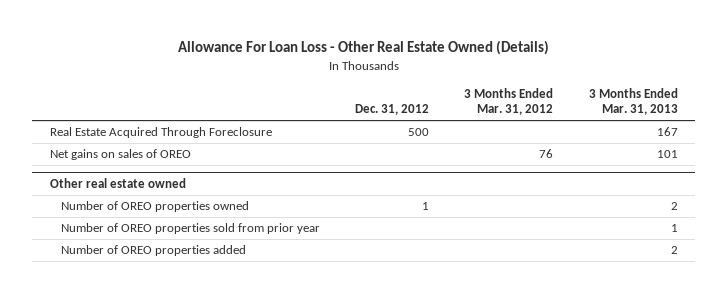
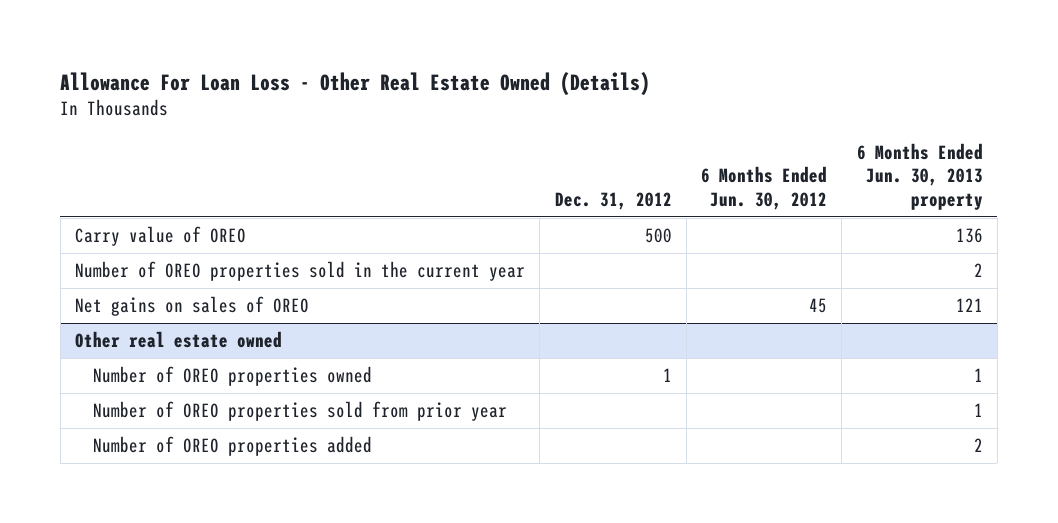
- | Dec. 31, 2012 | 3 Months Ended Mar. 31, 2012 | 3 Months Ended Mar. 31, 2013
+ | Dec. 31, 2012 | 6 Months Ended Jun. 30, 2012 | 6 Months Ended Jun. 30, 2013 property
- Real Estate Acquired Through Foreclosure | 500 | | 167
+ Carry value of OREO | 500 | | 136
+ Number of OREO properties sold in the current year | | | 2

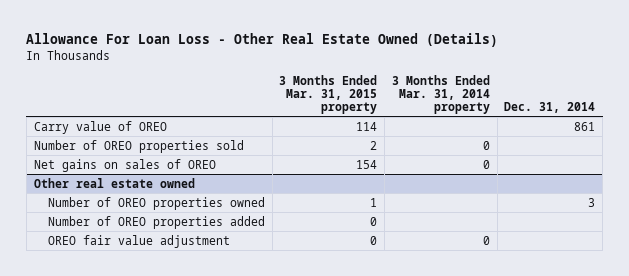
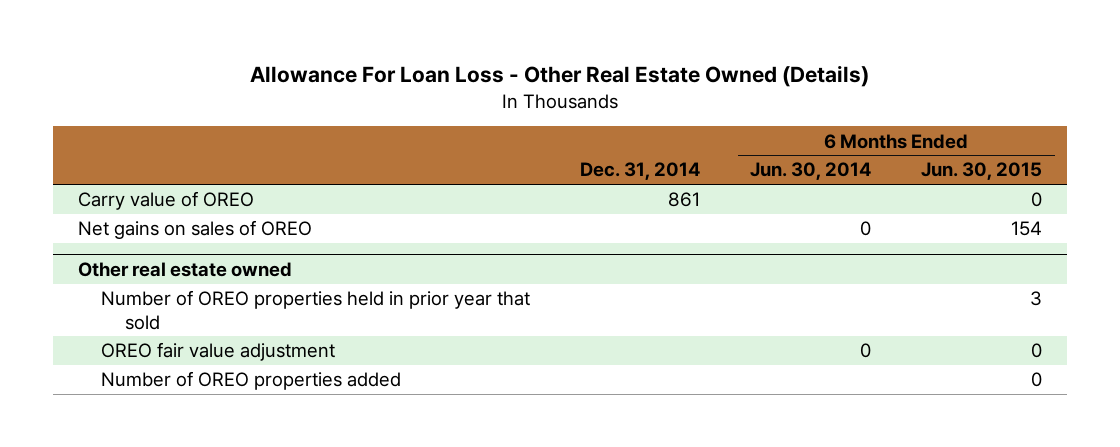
- | 3 Months Ended Mar. 31, 2015 property | 3 Months Ended Mar. 31, 2014 property | Dec. 31, 2014
+ | Dec. 31, 2014 | 6 Months Ended Jun. 30, 2014 | 6 Months Ended Jun. 30, 2015
- Number of OREO properties sold | 2 | 0 |
@ Other real estate owned
- Number of OREO properties owned | 1 | | 3
+ Number of OREO properties held in prior year that sold | | | 3
moved down: Number of OREO properties added | | | 0

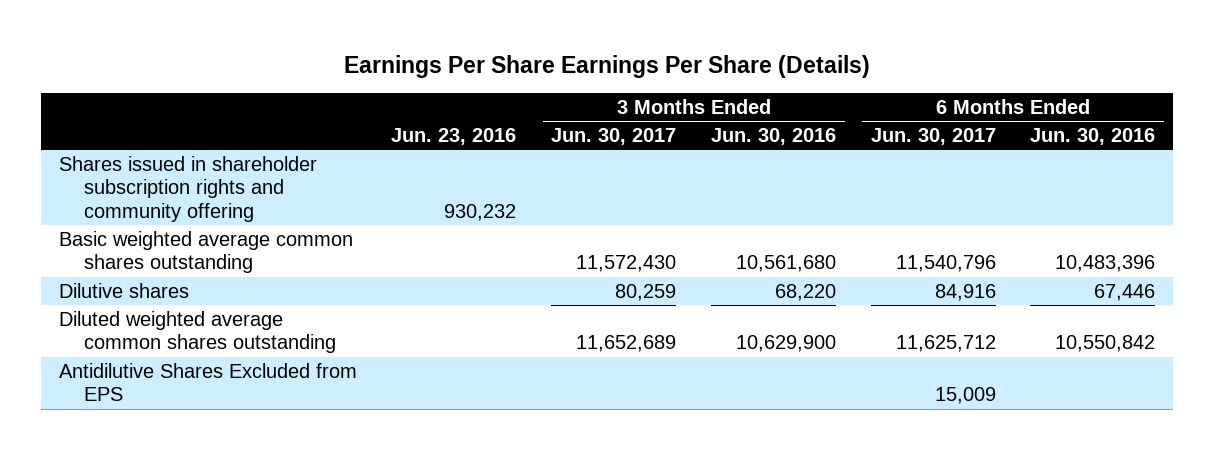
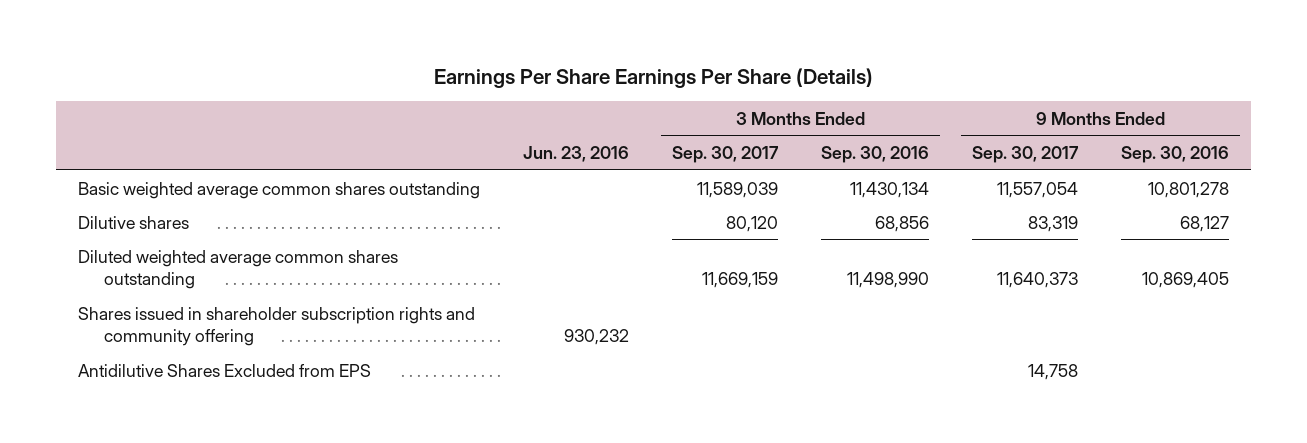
- | Jun. 23, 2016 | 3 Months Ended Jun. 30, 2017 | 3 Months Ended Jun. 30, 2016 | 6 Months Ended Jun. 30, 2017 | 6 Months Ended Jun. 30, 2016
+ | Jun. 23, 2016 | 3 Months Ended Sep. 30, 2017 | 3 Months Ended Sep. 30, 2016 | 9 Months Ended Sep. 30, 2017 | 9 Months Ended Sep. 30, 2016
moved down: Shares issued in shareholder subscription rights and community offering | 930,232 | | | |

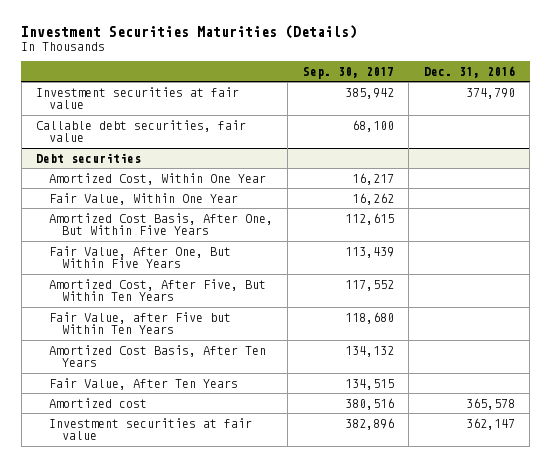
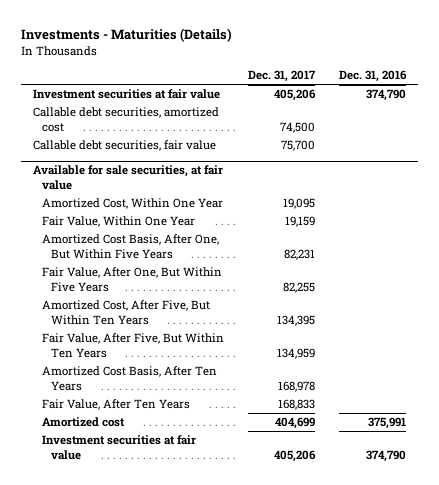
- Investment Securities Maturities (Details)
+ Investments - Maturities (Details)
- | Sep. 30, 2017 | Dec. 31, 2016
+ | Dec. 31, 2017 | Dec. 31, 2016
+ Callable debt securities, amortized cost | 74,500 |
- Debt securities
- Amortized Cost, Within One Year | 16,217 |
- Fair Value, Within One Year | 16,262 |
- Amortized Cost Basis, After One, But Within Five Years | 112,615 |
- Fair Value, After One, But Within Five Years | 113,439 |
- Amortized Cost, After Five, But Within Ten Years | 117,552 |
- Fair Value, after Five but Within Ten Years | 118,680 |
- Amortized Cost Basis, After Ten Years | 134,132 |
- Fair Value, After Ten Years | 134,515 |
- Amortized cost | 380,516 | 365,578
- Investment securities at fair value | 382,896 | 362,147
+ Available for sale securities, at fair value
+ Amortized Cost, Within One Year | 19,095 |
+ Fair Value, Within One Year | 19,159 |
+ Amortized Cost Basis, After One, But Within Five Years | 82,231 |
+ Fair Value, After One, But Within Five Years | 82,255 |
+ Amortized Cost, After Five, But Within Ten Years | 134,395 |
+ Fair Value, After Five, But Within Ten Years | 134,959 |
+ Amortized Cost Basis, After Ten Years | 168,978 |
+ Fair Value, After Ten Years | 168,833 |
+ Amortized cost | 404,699 | 375,991
+ Investment securities at fair value | 405,206 | 374,790

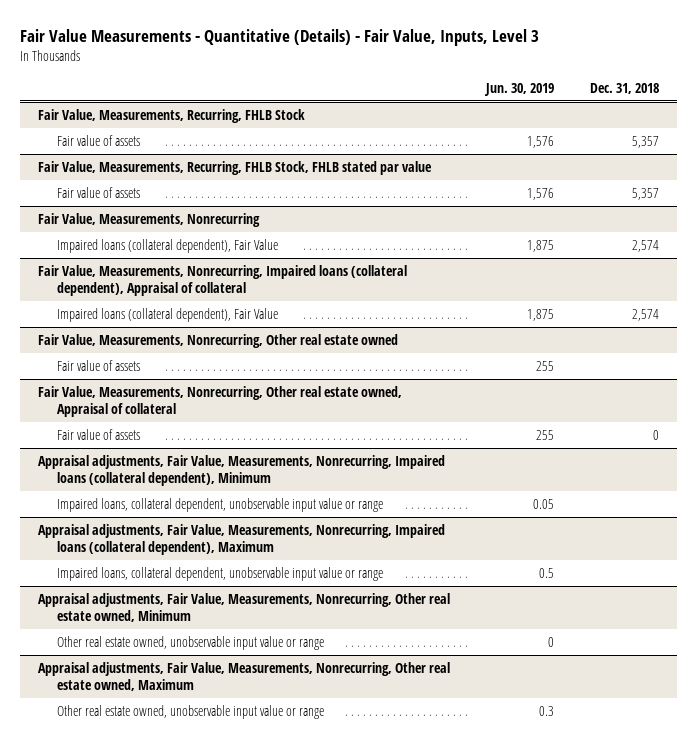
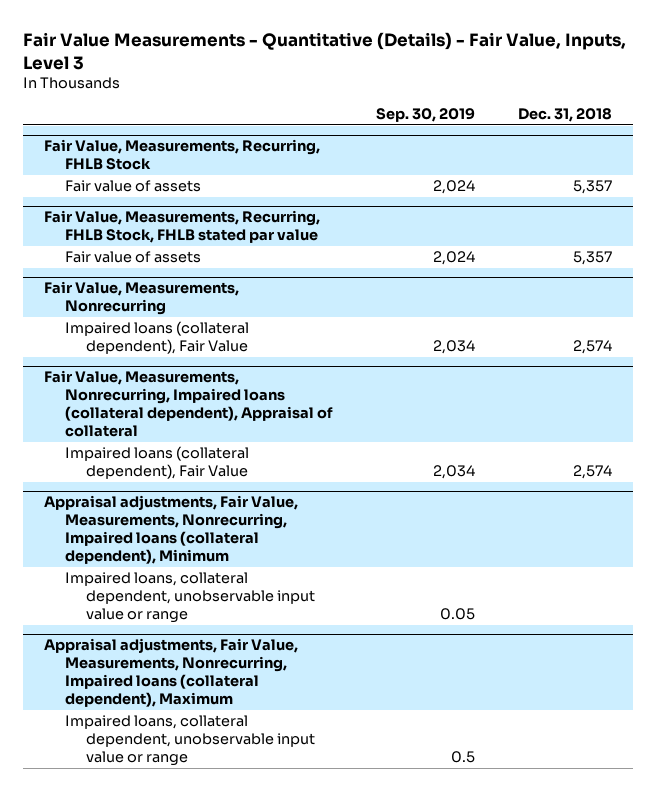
- | Jun. 30, 2019 | Dec. 31, 2018
+ | Sep. 30, 2019 | Dec. 31, 2018
- Fair Value, Measurements, Nonrecurring, Other real estate owned
- Fair value of assets | 255 |
- Fair Value, Measurements, Nonrecurring, Other real estate owned, Appraisal of collateral
- Fair value of assets | 255 | 0
- Appraisal adjustments, Fair Value, Measurements, Nonrecurring, Other real estate owned, Minimum
- Other real estate owned, unobservable input value or range | 0 |
- Appraisal adjustments, Fair Value, Measurements, Nonrecurring, Other real estate owned, Maximum
- Other real estate owned, unobservable input value or range | 0.3 |

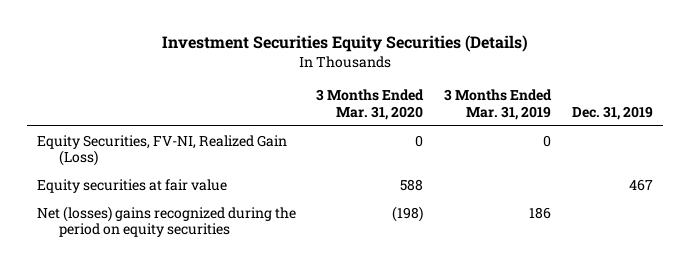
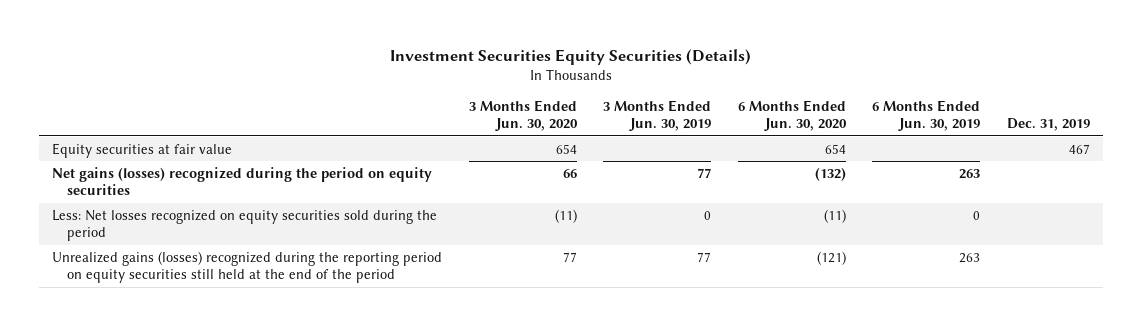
- | 3 Months Ended Mar. 31, 2020 | 3 Months Ended Mar. 31, 2019 | Dec. 31, 2019
+ | 3 Months Ended Jun. 30, 2020 | 3 Months Ended Jun. 30, 2019 | 6 Months Ended Jun. 30, 2020 | 6 Months Ended Jun. 30, 2019 | Dec. 31, 2019
- Equity Securities, FV-NI, Realized Gain (Loss) | 0 | 0 |
- Net (losses) gains recognized during the period on equity securities | (198) | 186 |
+ Net gains (losses) recognized during the period on equity securities | 66 | 77 | (132) | 263 |
+ Less: Net losses recognized on equity securities sold during the period | (11) | 0 | (11) | 0 |
+ Unrealized gains (losses) recognized during the reporting period on equity securities still held at the end of the period | 77 | 77 | (121) | 263 |

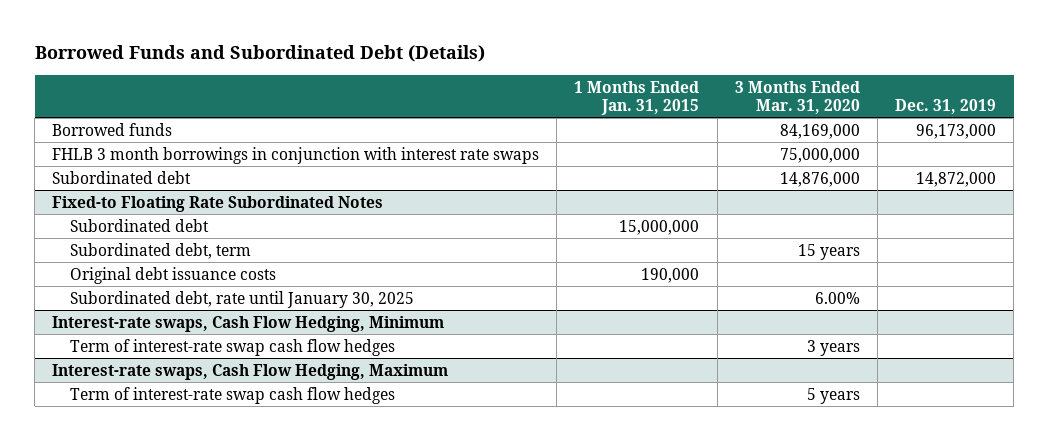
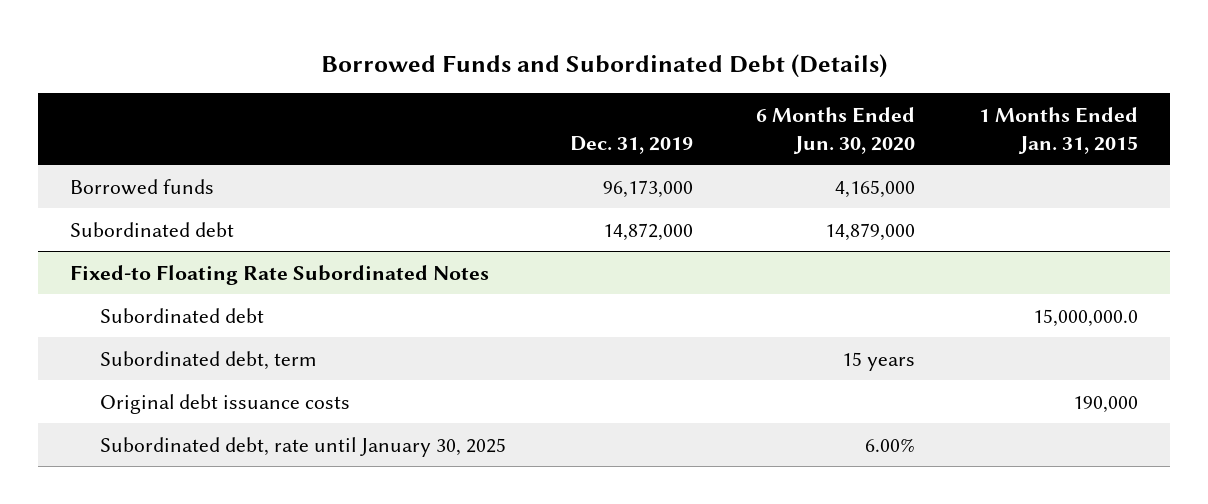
- | 1 Months Ended Jan. 31, 2015 | 3 Months Ended Mar. 31, 2020 | Dec. 31, 2019
+ | Dec. 31, 2019 | 6 Months Ended Jun. 30, 2020 | 1 Months Ended Jan. 31, 2015
- FHLB 3 month borrowings in conjunction with interest rate swaps | | 75,000,000 |
@ Fixed-to Floating Rate Subordinated Notes
- Subordinated debt | 15,000,000 | |
+ Subordinated debt | | | 15,000,000.0
- Interest-rate swaps, Cash Flow Hedging, Minimum
- Term of interest-rate swap cash flow hedges | | 3 years |
- Interest-rate swaps, Cash Flow Hedging, Maximum
- Term of interest-rate swap cash flow hedges | | 5 years |

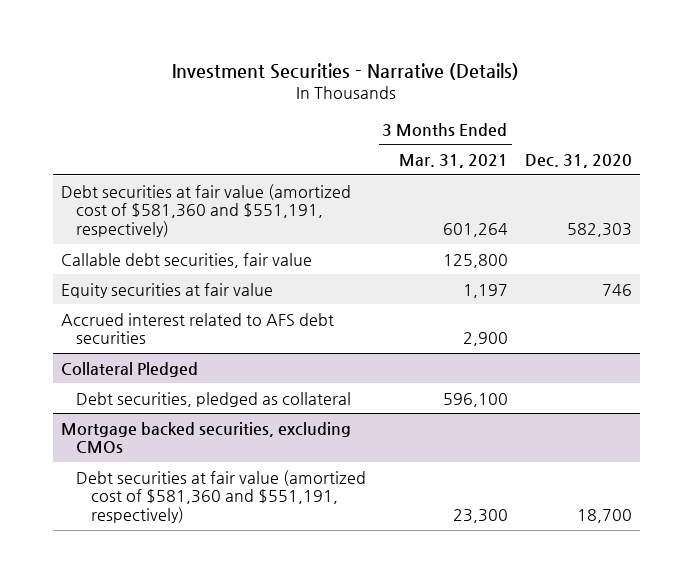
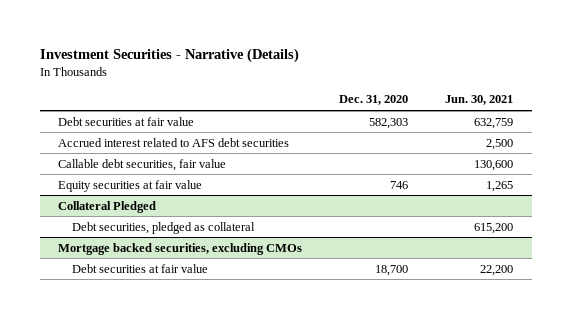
- | 3 Months Ended Mar. 31, 2021 | Dec. 31, 2020
+ | Dec. 31, 2020 | Jun. 30, 2021
- Debt securities at fair value (amortized cost of $581,360 and $551,191, respectively) | 601,264 | 582,303
+ Debt securities at fair value | 582,303 | 632,759
moved up: Accrued interest related to AFS debt securities | | 2,500
@ Mortgage backed securities, excluding CMOs
- Debt securities at fair value (amortized cost of $581,360 and $551,191, respectively) | 23,300 | 18,700
+ Debt securities at fair value | 18,700 | 22,200

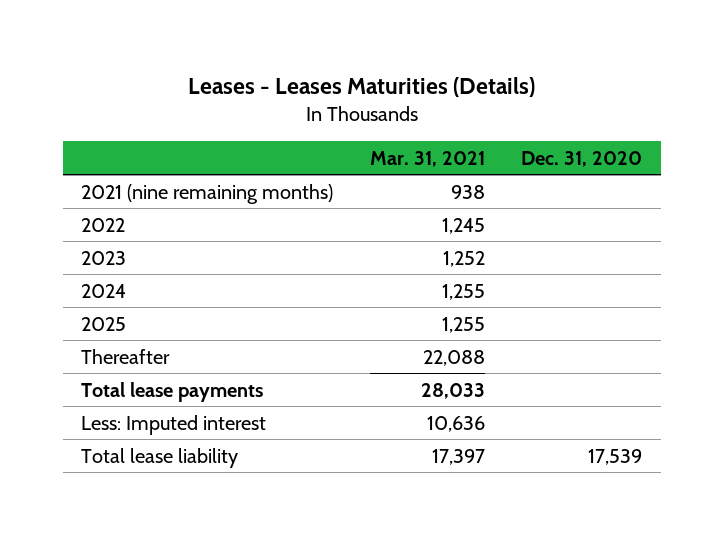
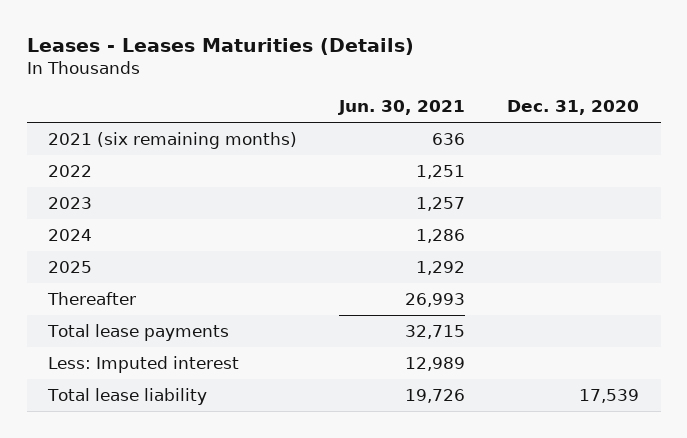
- | Mar. 31, 2021 | Dec. 31, 2020
+ | Jun. 30, 2021 | Dec. 31, 2020
- 2021 (nine remaining months) | 938 |
+ 2021 (six remaining months) | 636 |

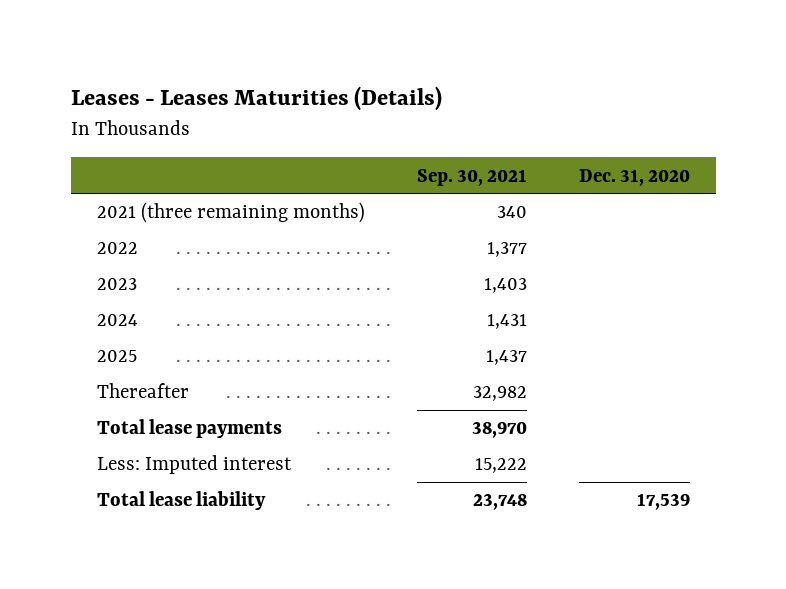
- | Jun. 30, 2021 | Dec. 31, 2020
+ | Sep. 30, 2021 | Dec. 31, 2020
- 2021 (six remaining months) | 636 |
+ 2021 (three remaining months) | 340 |

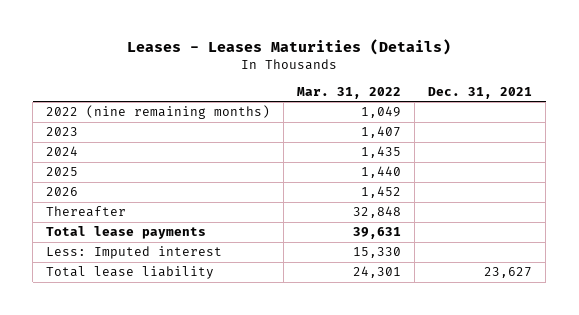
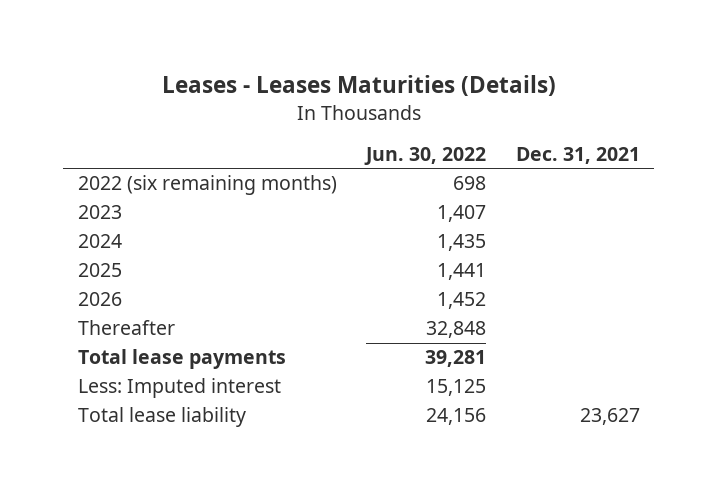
- | Mar. 31, 2022 | Dec. 31, 2021
+ | Jun. 30, 2022 | Dec. 31, 2021
- 2022 (nine remaining months) | 1,049 |
+ 2022 (six remaining months) | 698 |

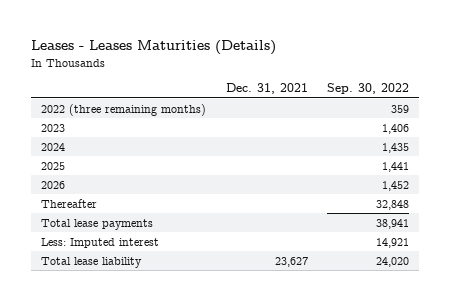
- | Jun. 30, 2022 | Dec. 31, 2021
+ | Dec. 31, 2021 | Sep. 30, 2022
- 2022 (six remaining months) | 698 |
+ 2022 (three remaining months) | | 359

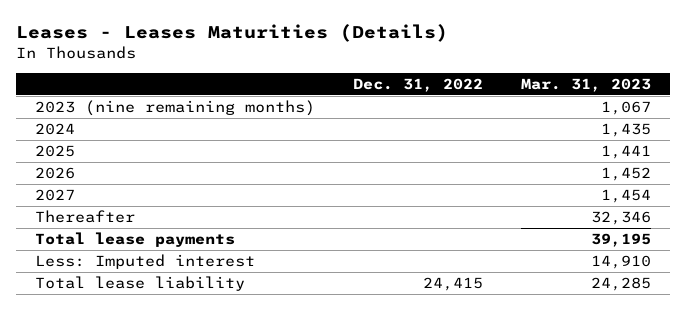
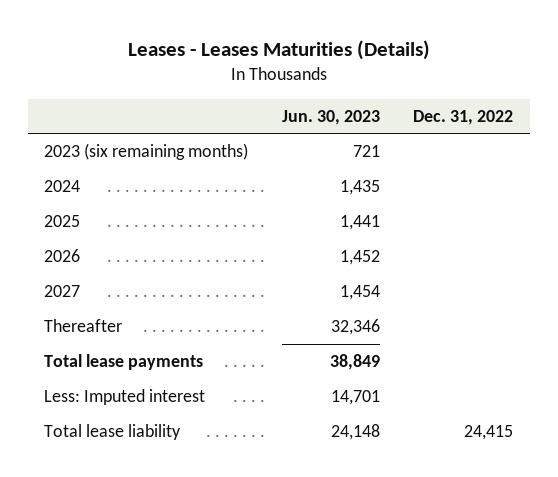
- | Dec. 31, 2022 | Mar. 31, 2023
+ | Jun. 30, 2023 | Dec. 31, 2022
- 2023 (nine remaining months) | | 1,067
+ 2023 (six remaining months) | 721 |

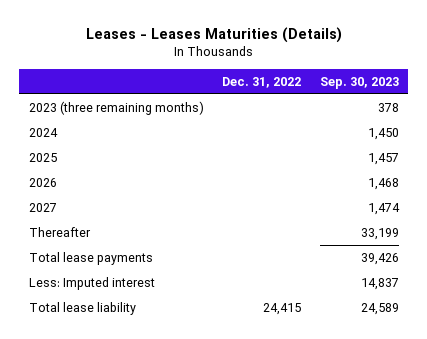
- | Jun. 30, 2023 | Dec. 31, 2022
+ | Dec. 31, 2022 | Sep. 30, 2023
- 2023 (six remaining months) | 721 |
+ 2023 (three remaining months) | | 378

